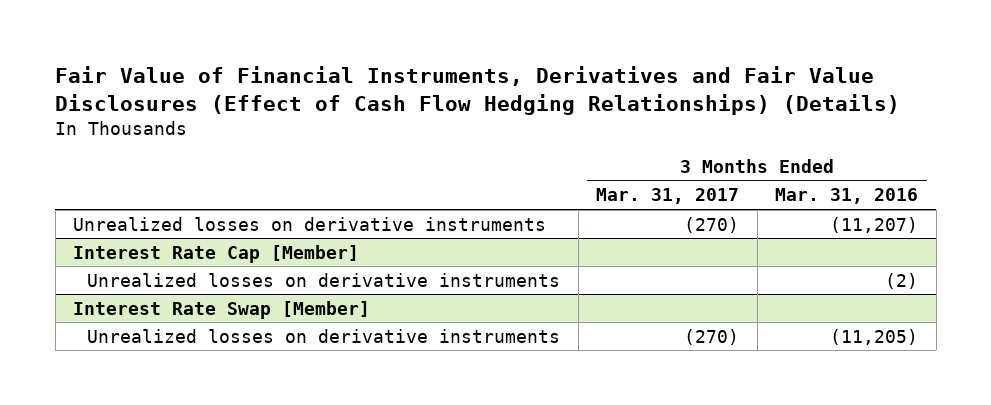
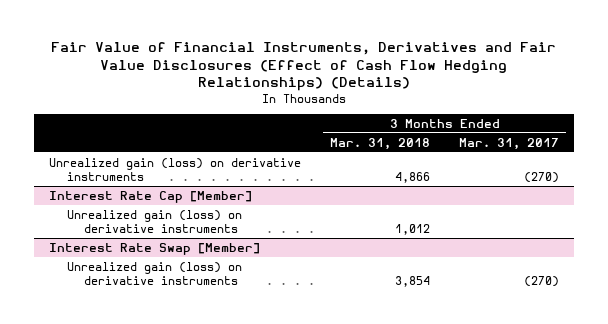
- | 3 Months Ended Mar. 31, 2017 | 3 Months Ended Mar. 31, 2016
+ | 3 Months Ended Mar. 31, 2018 | 3 Months Ended Mar. 31, 2017
- Unrealized losses on derivative instruments | (270) | (11,207)
+ Unrealized gain (loss) on derivative instruments | 4,866 | (270)
@ Interest Rate Cap [Member]
- Unrealized losses on derivative instruments | | (2)
+ Unrealized gain (loss) on derivative instruments | 1,012 |
@ Interest Rate Swap [Member]
- Unrealized losses on derivative instruments | (270) | (11,205)
+ Unrealized gain (loss) on derivative instruments | 3,854 | (270)

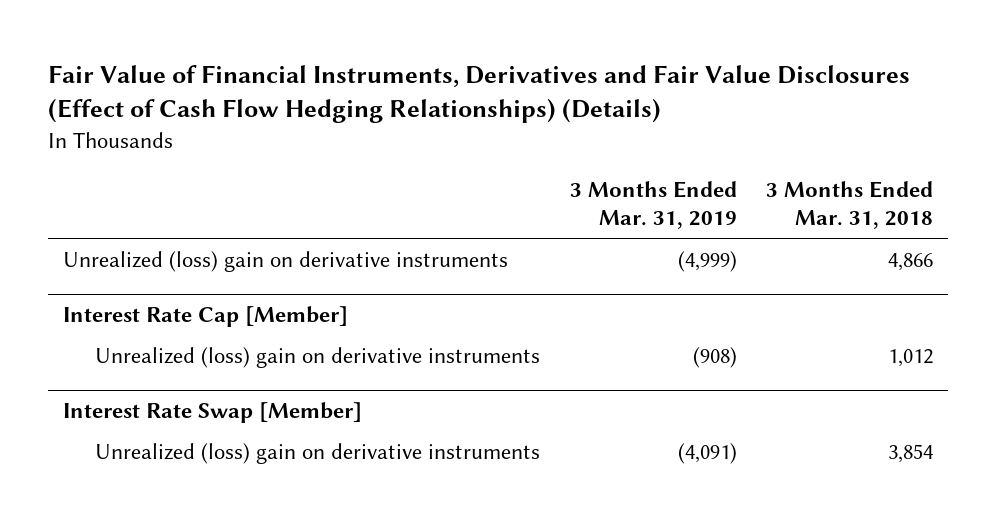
- | 3 Months Ended Mar. 31, 2018 | 3 Months Ended Mar. 31, 2017
+ | 3 Months Ended Mar. 31, 2019 | 3 Months Ended Mar. 31, 2018
- Unrealized gain (loss) on derivative instruments | 4,866 | (270)
+ Unrealized (loss) gain on derivative instruments | (4,999) | 4,866
@ Interest Rate Cap [Member]
- Unrealized gain (loss) on derivative instruments | 1,012 |
+ Unrealized (loss) gain on derivative instruments | (908) | 1,012
@ Interest Rate Swap [Member]
- Unrealized gain (loss) on derivative instruments | 3,854 | (270)
+ Unrealized (loss) gain on derivative instruments | (4,091) | 3,854

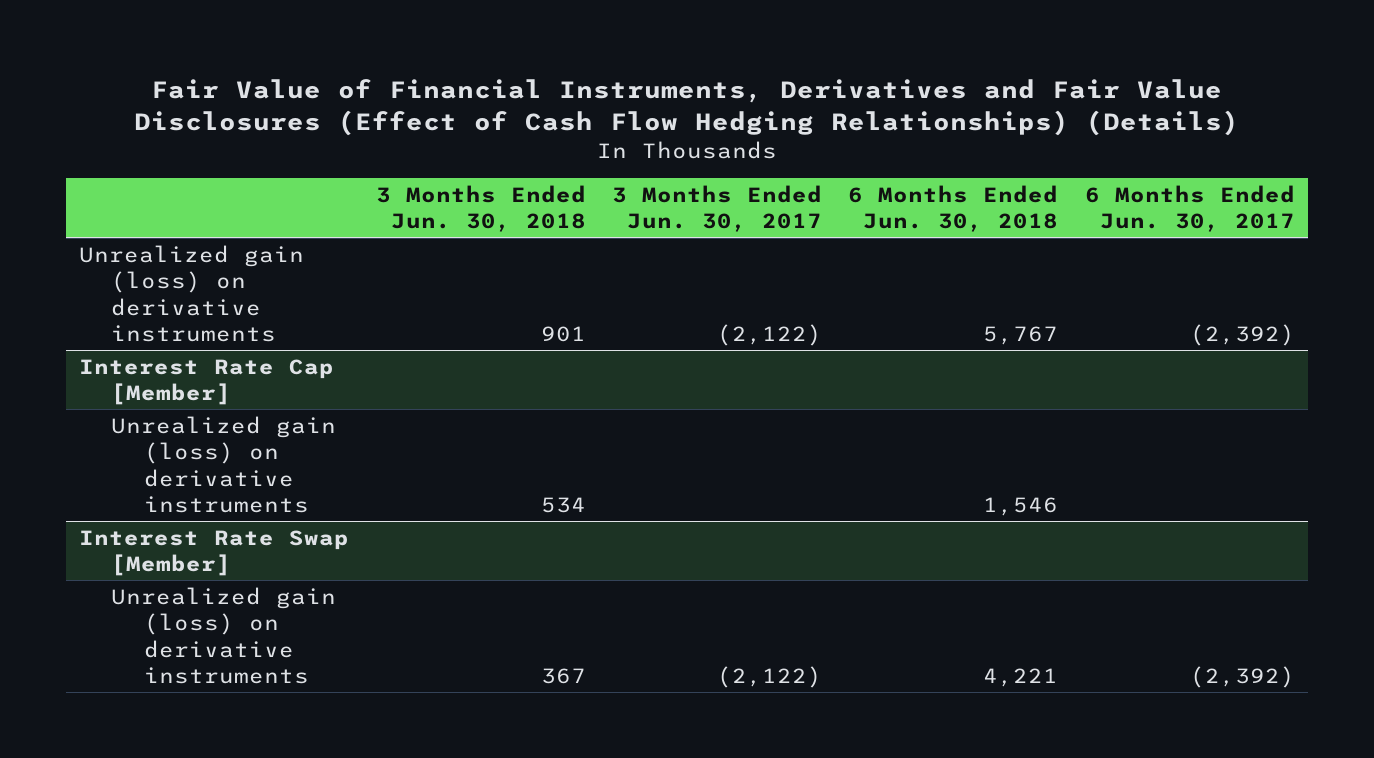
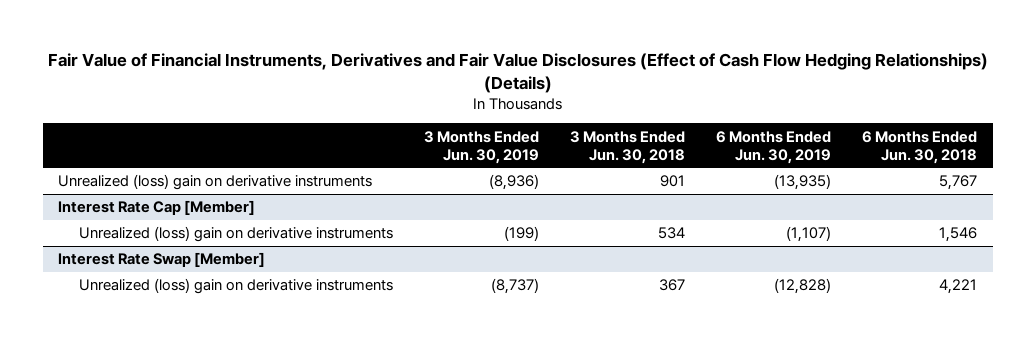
- | 3 Months Ended Jun. 30, 2018 | 3 Months Ended Jun. 30, 2017 | 6 Months Ended Jun. 30, 2018 | 6 Months Ended Jun. 30, 2017
+ | 3 Months Ended Jun. 30, 2019 | 3 Months Ended Jun. 30, 2018 | 6 Months Ended Jun. 30, 2019 | 6 Months Ended Jun. 30, 2018
- Unrealized gain (loss) on derivative instruments | 901 | (2,122) | 5,767 | (2,392)
+ Unrealized (loss) gain on derivative instruments | (8,936) | 901 | (13,935) | 5,767
@ Interest Rate Cap [Member]
- Unrealized gain (loss) on derivative instruments | 534 | | 1,546 |
+ Unrealized (loss) gain on derivative instruments | (199) | 534 | (1,107) | 1,546
@ Interest Rate Swap [Member]
- Unrealized gain (loss) on derivative instruments | 367 | (2,122) | 4,221 | (2,392)
+ Unrealized (loss) gain on derivative instruments | (8,737) | 367 | (12,828) | 4,221

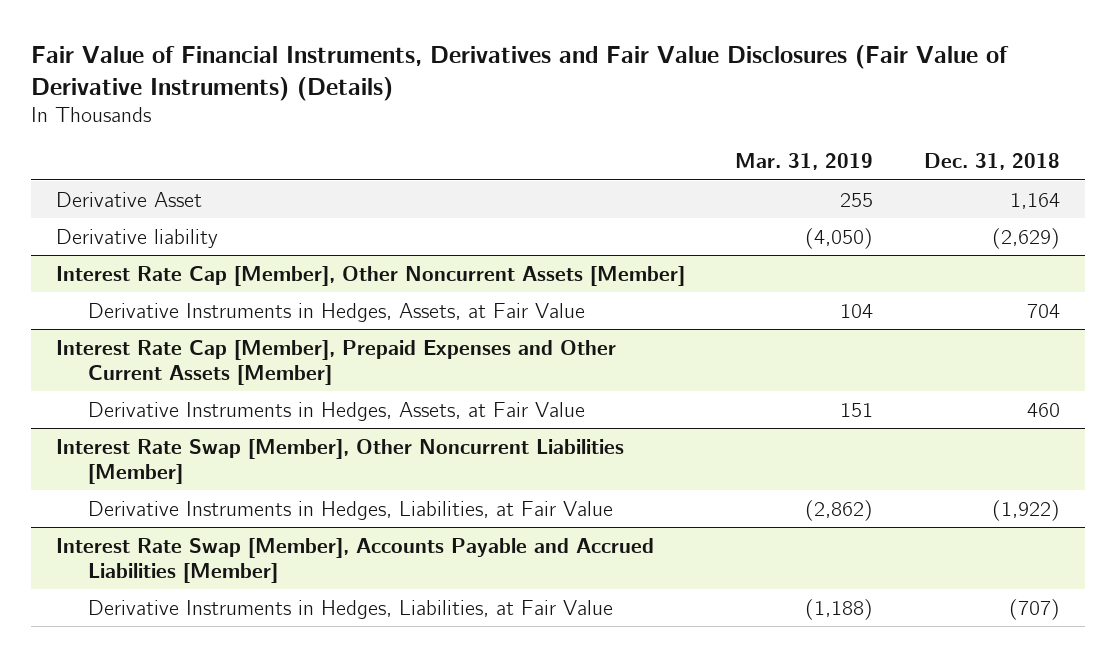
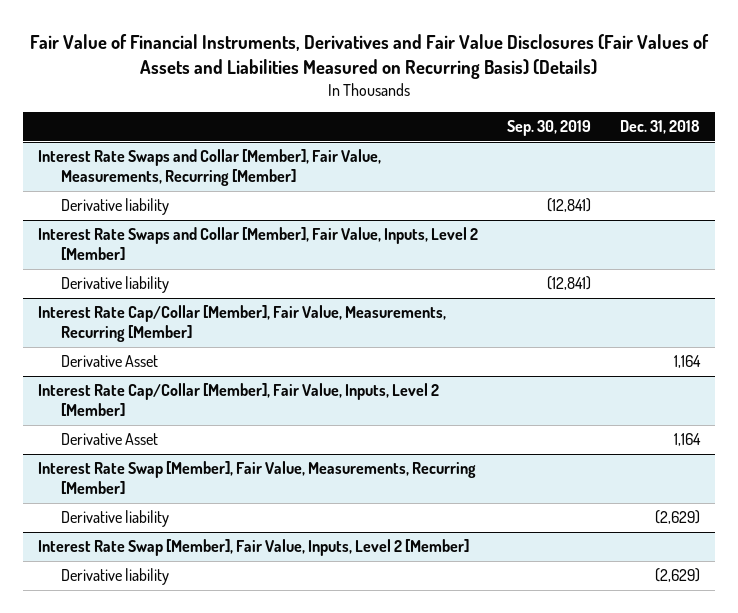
- Fair Value of Financial Instruments, Derivatives and Fair Value Disclosures (Fair Value of Derivative Instruments) (Details)
+ Fair Value of Financial Instruments, Derivatives and Fair Value Disclosures (Fair Values of Assets and Liabilities Measured on Recurring Basis) (Details)
- | Mar. 31, 2019 | Dec. 31, 2018
+ | Sep. 30, 2019 | Dec. 31, 2018
+ Interest Rate Swaps and Collar [Member], Fair Value, Measurements, Recurring [Member]
+ Derivative liability | (12,841) |
+ Interest Rate Swaps and Collar [Member], Fair Value, Inputs, Level 2 [Member]
+ Derivative liability | (12,841) |
+ Interest Rate Cap/Collar [Member], Fair Value, Measurements, Recurring [Member]
+ Interest Rate Cap/Collar [Member], Fair Value, Inputs, Level 2 [Member]
+ Derivative Asset | | 1,164
+ Interest Rate Swap [Member], Fair Value, Measurements, Recurring [Member]
- Interest Rate Cap [Member], Other Noncurrent Assets [Member]
- Derivative Instruments in Hedges, Assets, at Fair Value | 104 | 704
- Interest Rate Cap [Member], Prepaid Expenses and Other Current Assets [Member]
- Derivative Instruments in Hedges, Assets, at Fair Value | 151 | 460
- Interest Rate Swap [Member], Other Noncurrent Liabilities [Member]
- Derivative Instruments in Hedges, Liabilities, at Fair Value | (2,862) | (1,922)
- Interest Rate Swap [Member], Accounts Payable and Accrued Liabilities [Member]
- Derivative Instruments in Hedges, Liabilities, at Fair Value | (1,188) | (707)
+ Interest Rate Swap [Member], Fair Value, Inputs, Level 2 [Member]
+ Derivative liability | | (2,629)

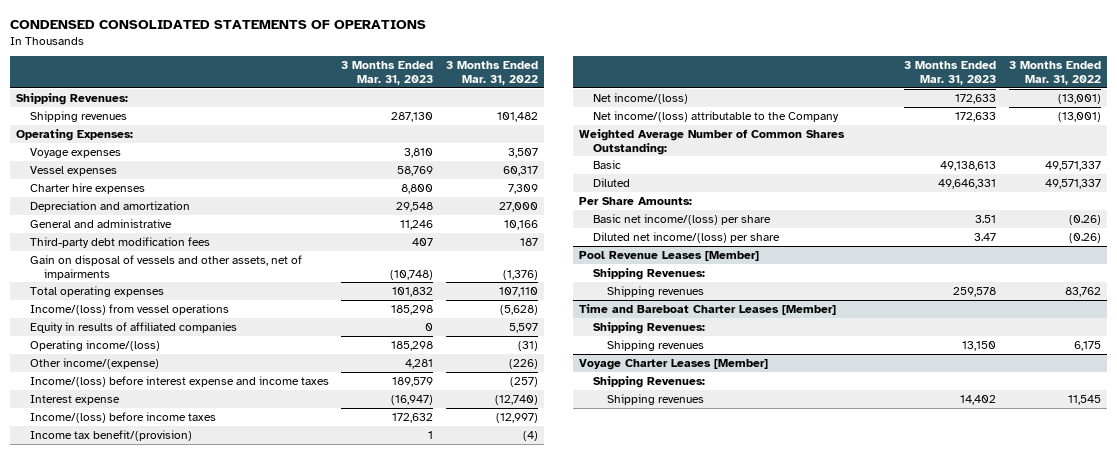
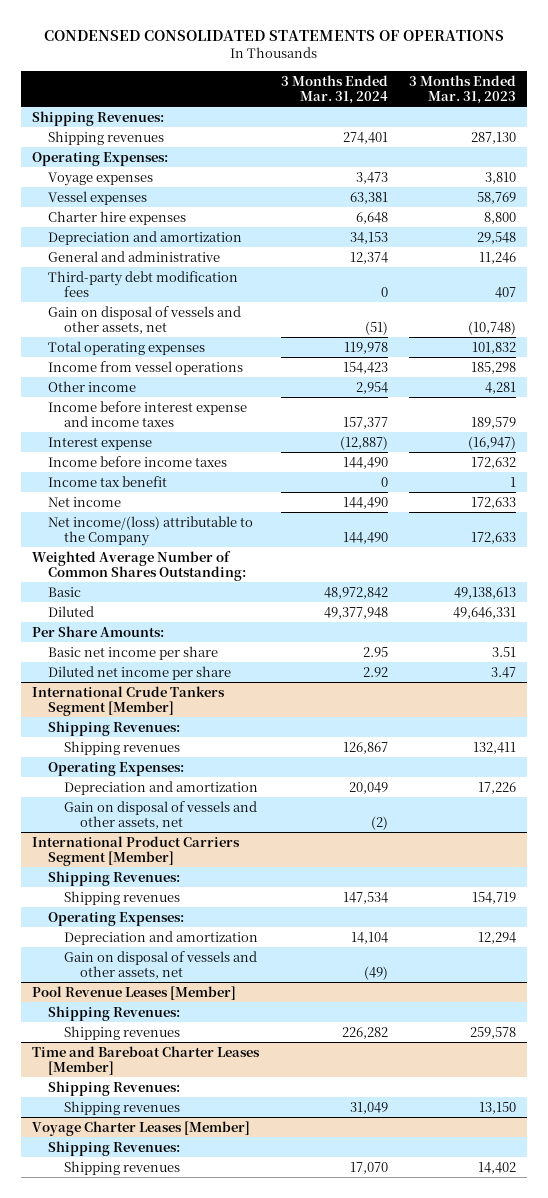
- | 3 Months Ended Mar. 31, 2023 | 3 Months Ended Mar. 31, 2022
+ | 3 Months Ended Mar. 31, 2024 | 3 Months Ended Mar. 31, 2023
- Gain on disposal of vessels and other assets, net of impairments | (10,748) | (1,376)
+ Gain on disposal of vessels and other assets, net | (51) | (10,748)
- Income/(loss) from vessel operations | 185,298 | (5,628)
- Equity in results of affiliated companies | 0 | 5,597
- Operating income/(loss) | 185,298 | (31)
- Other income/(expense) | 4,281 | (226)
- Income/(loss) before interest expense and income taxes | 189,579 | (257)
+ Income from vessel operations | 154,423 | 185,298
+ Other income | 2,954 | 4,281
+ Income before interest expense and income taxes | 157,377 | 189,579
- Income/(loss) before income taxes | 172,632 | (12,997)
- Income tax benefit/(provision) | 1 | (4)
- Net income/(loss) | 172,633 | (13,001)
+ Income before income taxes | 144,490 | 172,632
+ Income tax benefit | 0 | 1
+ Net income | 144,490 | 172,633
- Basic net income/(loss) per share | 3.51 | (0.26)
- Diluted net income/(loss) per share | 3.47 | (0.26)
+ Basic net income per share | 2.95 | 3.51
+ Diluted net income per share | 2.92 | 3.47
+ International Crude Tankers Segment [Member]
+ Shipping Revenues:
+ Shipping revenues | 126,867 | 132,411
+ Operating Expenses:
+ Depreciation and amortization | 20,049 | 17,226
+ Gain on disposal of vessels and other assets, net | (2) |
+ International Product Carriers Segment [Member]
+ Shipping Revenues:
+ Shipping revenues | 147,534 | 154,719
+ Operating Expenses:
+ Depreciation and amortization | 14,104 | 12,294
+ Gain on disposal of vessels and other assets, net | (49) |

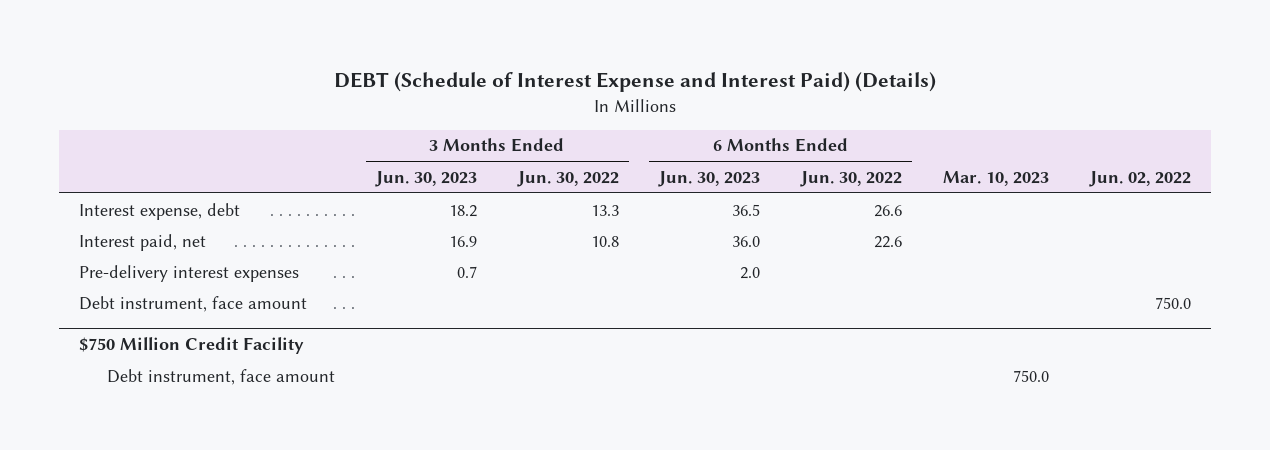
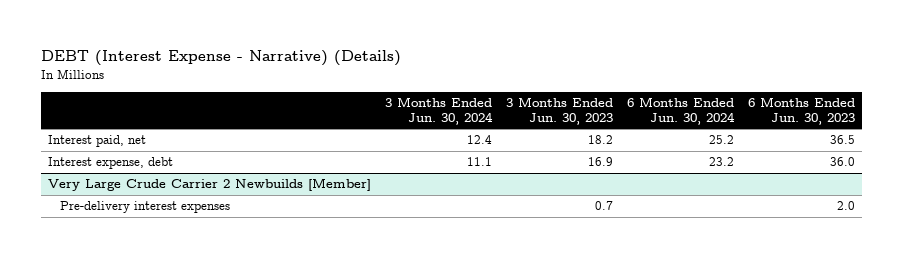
- DEBT (Schedule of Interest Expense and Interest Paid) (Details)
+ DEBT (Interest Expense - Narrative) (Details)
- | 3 Months Ended Jun. 30, 2023 | 3 Months Ended Jun. 30, 2022 | 6 Months Ended Jun. 30, 2023 | 6 Months Ended Jun. 30, 2022 | Mar. 10, 2023 | Jun. 02, 2022
+ | 3 Months Ended Jun. 30, 2024 | 3 Months Ended Jun. 30, 2023 | 6 Months Ended Jun. 30, 2024 | 6 Months Ended Jun. 30, 2023
- Interest expense, debt | 18.2 | 13.3 | 36.5 | 26.6 | |
- Interest paid, net | 16.9 | 10.8 | 36.0 | 22.6 | |
+ Interest paid, net | 12.4 | 18.2 | 25.2 | 36.5
+ Interest expense, debt | 11.1 | 16.9 | 23.2 | 36.0
+ Very Large Crude Carrier 2 Newbuilds [Member]
- Debt instrument, face amount | | | | | | 750.0
- $750 Million Credit Facility
- Debt instrument, face amount | | | | | 750.0 |

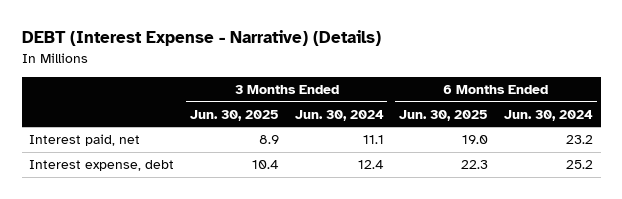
- | 3 Months Ended Jun. 30, 2024 | 3 Months Ended Jun. 30, 2023 | 6 Months Ended Jun. 30, 2024 | 6 Months Ended Jun. 30, 2023
+ | 3 Months Ended Jun. 30, 2025 | 3 Months Ended Jun. 30, 2024 | 6 Months Ended Jun. 30, 2025 | 6 Months Ended Jun. 30, 2024
- Interest paid, net | 12.4 | 18.2 | 25.2 | 36.5
- Interest expense, debt | 11.1 | 16.9 | 23.2 | 36.0
- Very Large Crude Carrier 2 Newbuilds [Member]
- Pre-delivery interest expenses | | 0.7 | | 2.0
+ Interest paid, net | 8.9 | 11.1 | 19.0 | 23.2
+ Interest expense, debt | 10.4 | 12.4 | 22.3 | 25.2

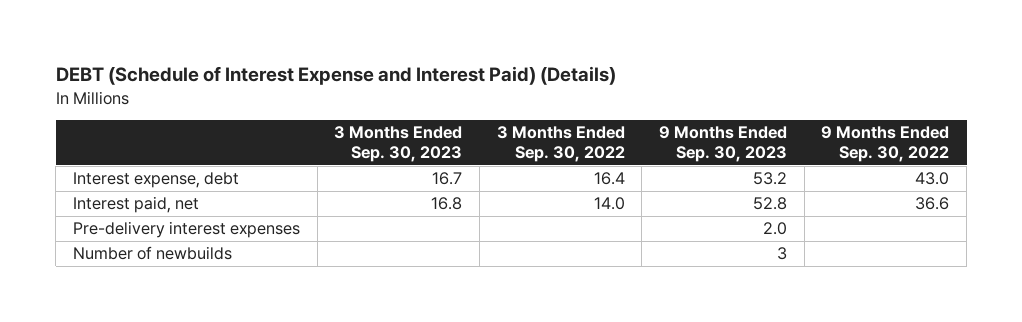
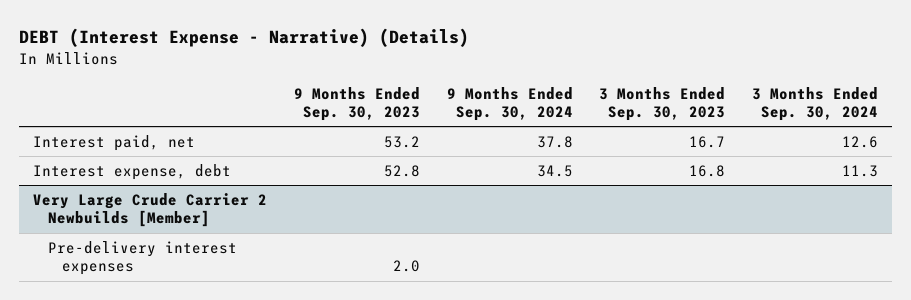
- DEBT (Schedule of Interest Expense and Interest Paid) (Details)
+ DEBT (Interest Expense - Narrative) (Details)
- | 3 Months Ended Sep. 30, 2023 | 3 Months Ended Sep. 30, 2022 | 9 Months Ended Sep. 30, 2023 | 9 Months Ended Sep. 30, 2022
+ | 9 Months Ended Sep. 30, 2023 | 9 Months Ended Sep. 30, 2024 | 3 Months Ended Sep. 30, 2023 | 3 Months Ended Sep. 30, 2024
- Interest expense, debt | 16.7 | 16.4 | 53.2 | 43.0
- Interest paid, net | 16.8 | 14.0 | 52.8 | 36.6
+ Interest paid, net | 53.2 | 37.8 | 16.7 | 12.6
+ Interest expense, debt | 52.8 | 34.5 | 16.8 | 11.3
+ Very Large Crude Carrier 2 Newbuilds [Member]
- Number of newbuilds | | | 3 |

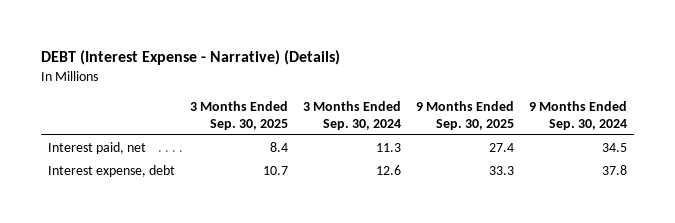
- | 9 Months Ended Sep. 30, 2023 | 9 Months Ended Sep. 30, 2024 | 3 Months Ended Sep. 30, 2023 | 3 Months Ended Sep. 30, 2024
+ | 3 Months Ended Sep. 30, 2025 | 3 Months Ended Sep. 30, 2024 | 9 Months Ended Sep. 30, 2025 | 9 Months Ended Sep. 30, 2024
- Interest paid, net | 53.2 | 37.8 | 16.7 | 12.6
- Interest expense, debt | 52.8 | 34.5 | 16.8 | 11.3
- Very Large Crude Carrier 2 Newbuilds [Member]
- Pre-delivery interest expenses | 2.0 | | |
+ Interest paid, net | 8.4 | 11.3 | 27.4 | 34.5
+ Interest expense, debt | 10.7 | 12.6 | 33.3 | 37.8

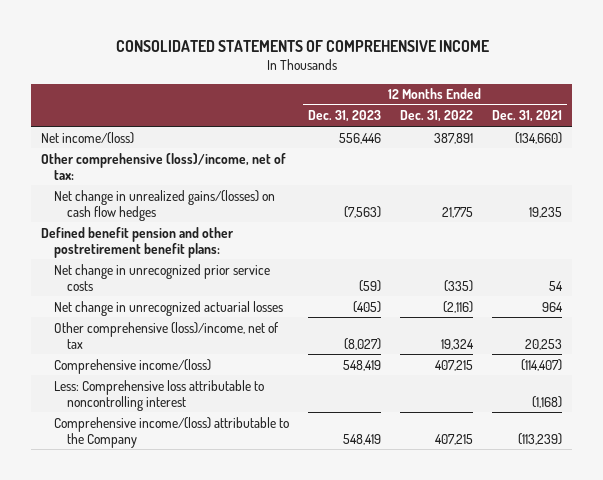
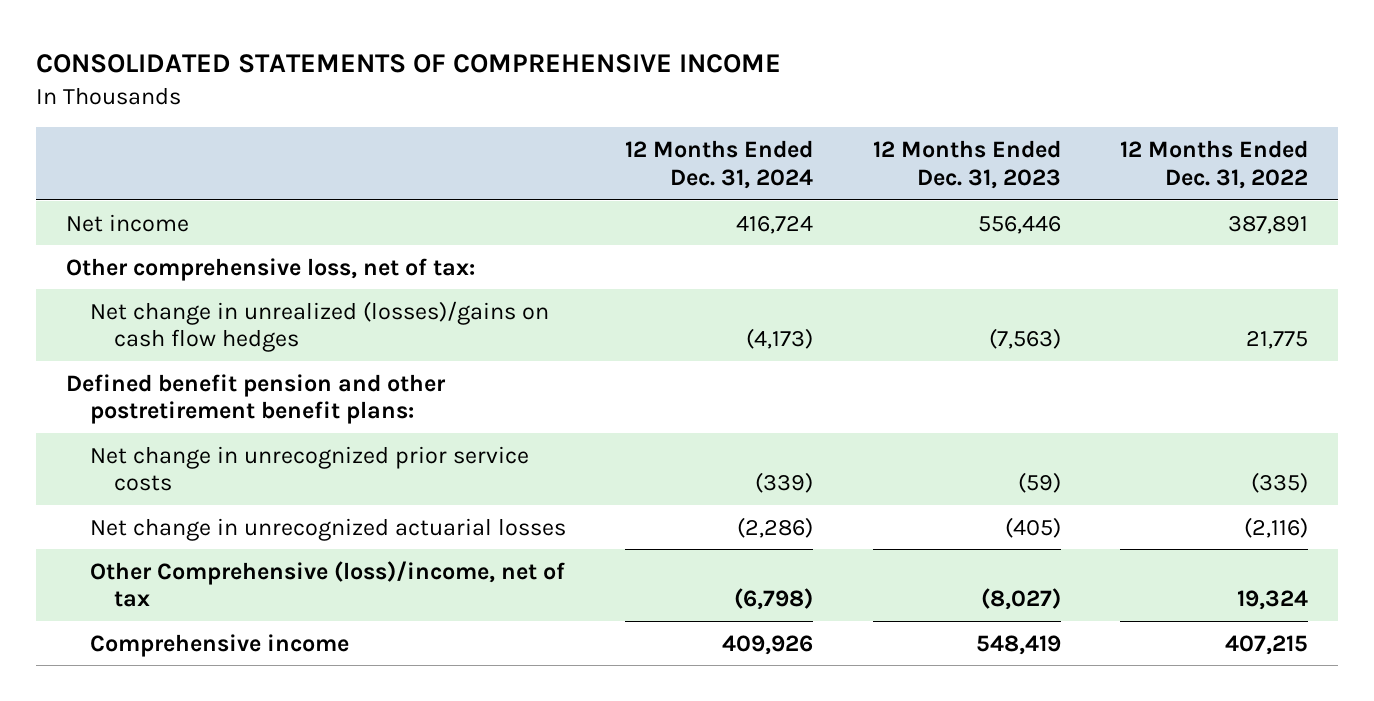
- | 12 Months Ended Dec. 31, 2023 | 12 Months Ended Dec. 31, 2022 | 12 Months Ended Dec. 31, 2021
+ | 12 Months Ended Dec. 31, 2024 | 12 Months Ended Dec. 31, 2023 | 12 Months Ended Dec. 31, 2022
- Net income/(loss) | 556,446 | 387,891 | (134,660)
- Other comprehensive (loss)/income, net of tax:
- Net change in unrealized gains/(losses) on cash flow hedges | (7,563) | 21,775 | 19,235
+ Net income | 416,724 | 556,446 | 387,891
+ Other comprehensive loss, net of tax:
+ Net change in unrealized (losses)/gains on cash flow hedges | (4,173) | (7,563) | 21,775
- Other comprehensive (loss)/income, net of tax | (8,027) | 19,324 | 20,253
- Comprehensive income/(loss) | 548,419 | 407,215 | (114,407)
- Less: Comprehensive loss attributable to noncontrolling interest | | | (1,168)
- Comprehensive income/(loss) attributable to the Company | 548,419 | 407,215 | (113,239)
+ Other Comprehensive (loss)/income, net of tax | (6,798) | (8,027) | 19,324
+ Comprehensive income | 409,926 | 548,419 | 407,215

